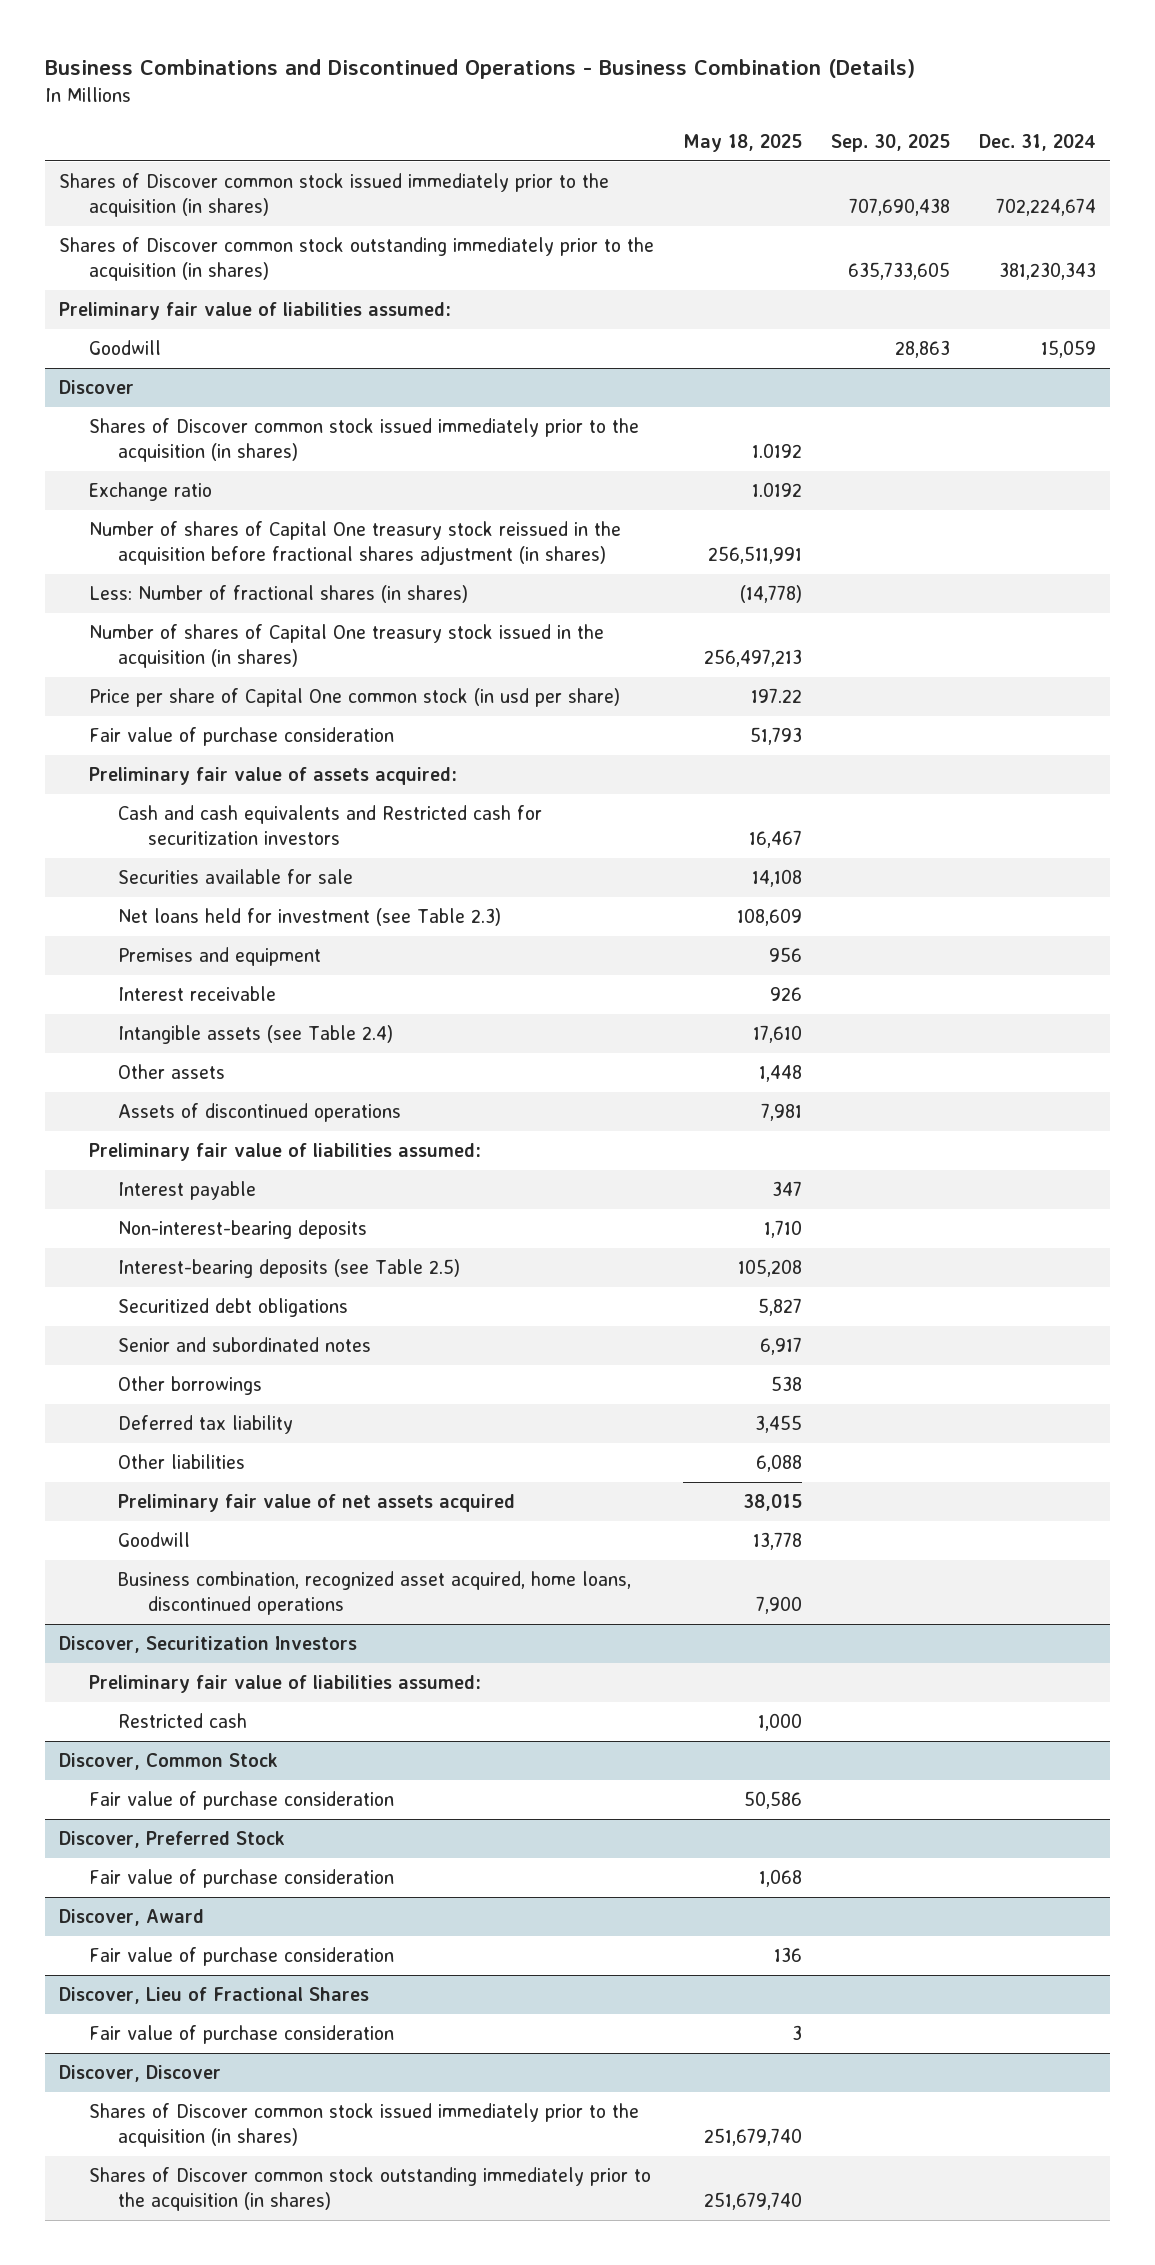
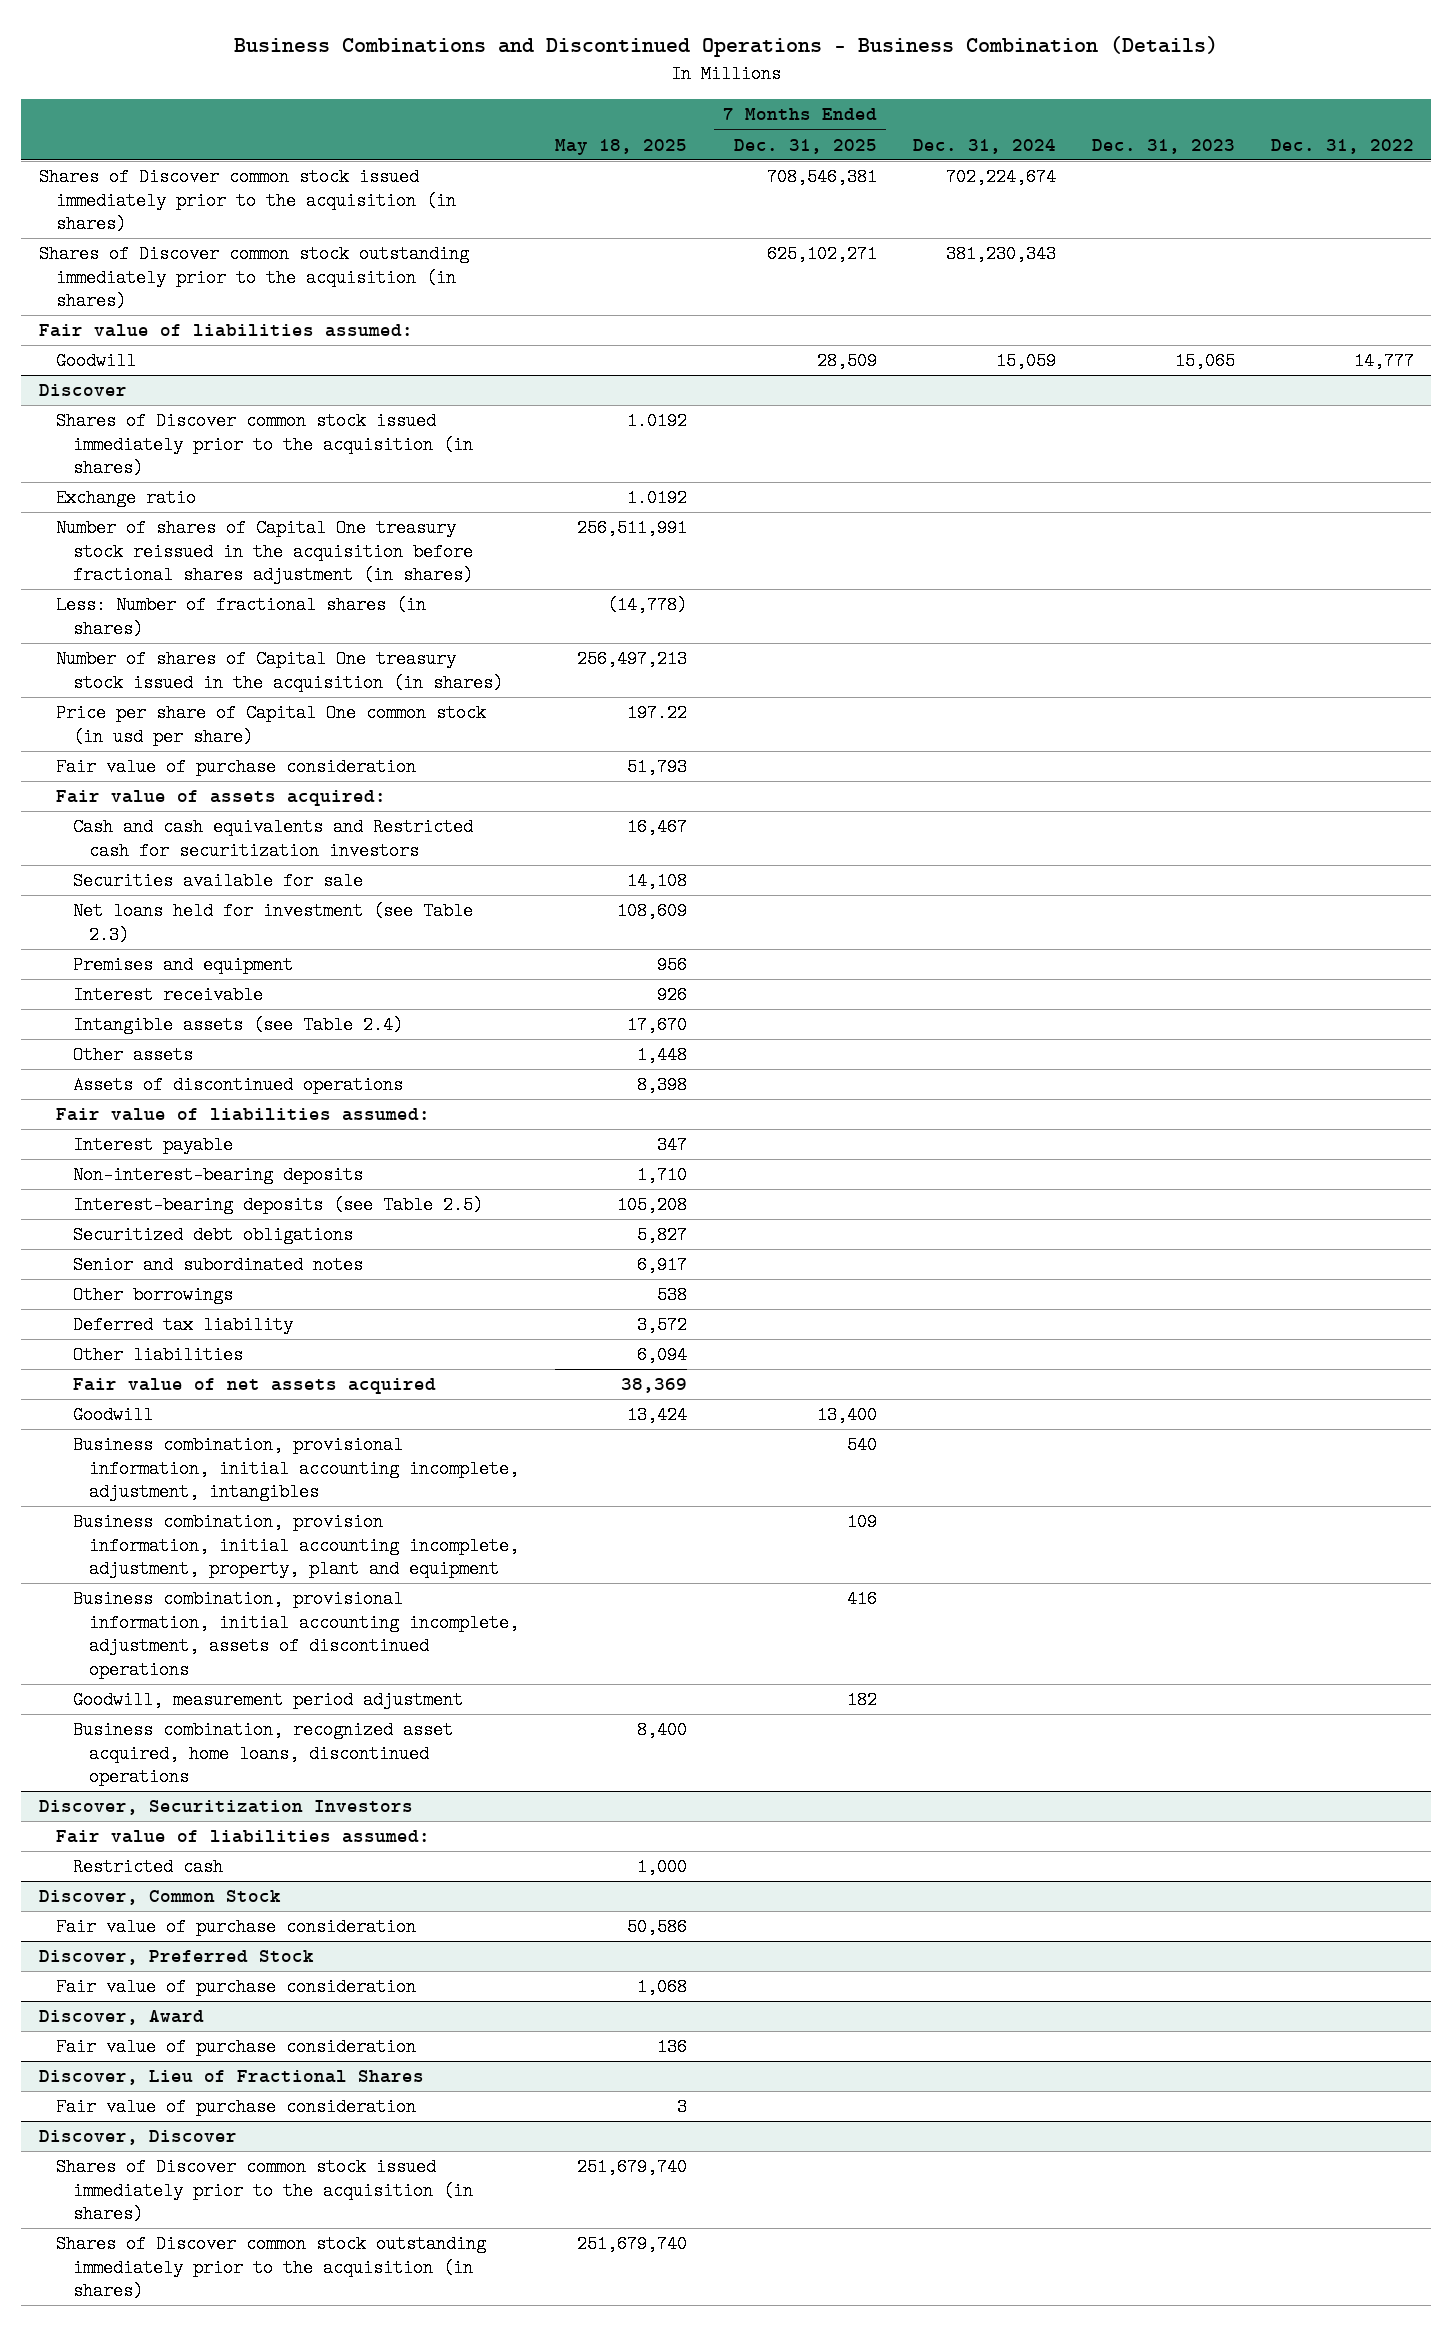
- | May 18, 2025 | Sep. 30, 2025 | Dec. 31, 2024
+ | May 18, 2025 | 7 Months Ended Dec. 31, 2025 | Dec. 31, 2024 | Dec. 31, 2023 | Dec. 31, 2022
- Preliminary fair value of liabilities assumed:
+ Fair value of liabilities assumed:
@ Discover
- Preliminary fair value of assets acquired:
+ Fair value of assets acquired:
- Intangible assets (see Table 2.4) | 17,610 | |
+ Intangible assets (see Table 2.4) | 17,670 | | | |
- Assets of discontinued operations | 7,981 | |
- Preliminary fair value of liabilities assumed:
+ Assets of discontinued operations | 8,398 | | | |
+ Fair value of liabilities assumed:
- Deferred tax liability | 3,455 | |
- Other liabilities | 6,088 | |
- Preliminary fair value of net assets acquired | 38,015 | |
- Goodwill | 13,778 | |
- Business combination, recognized asset acquired, home loans, discontinued operations | 7,900 | |
+ Deferred tax liability | 3,572 | | | |
+ Other liabilities | 6,094 | | | |
+ Fair value of net assets acquired | 38,369 | | | |
+ Goodwill | 13,424 | 13,400 | | |
+ Business combination, provisional information, initial accounting incomplete, adjustment, intangibles | | 540 | | |
+ Business combination, provision information, initial accounting incomplete, adjustment, property, plant and equipment | | 109 | | |
+ Business combination, provisional information, initial accounting incomplete, adjustment, assets of discontinued operations | | 416 | | |
+ Goodwill, measurement period adjustment | | 182 | | |
+ Business combination, recognized asset acquired, home loans, discontinued operations | 8,400 | | | |
@ Discover, Securitization Investors
- Preliminary fair value of liabilities assumed:
+ Fair value of liabilities assumed:

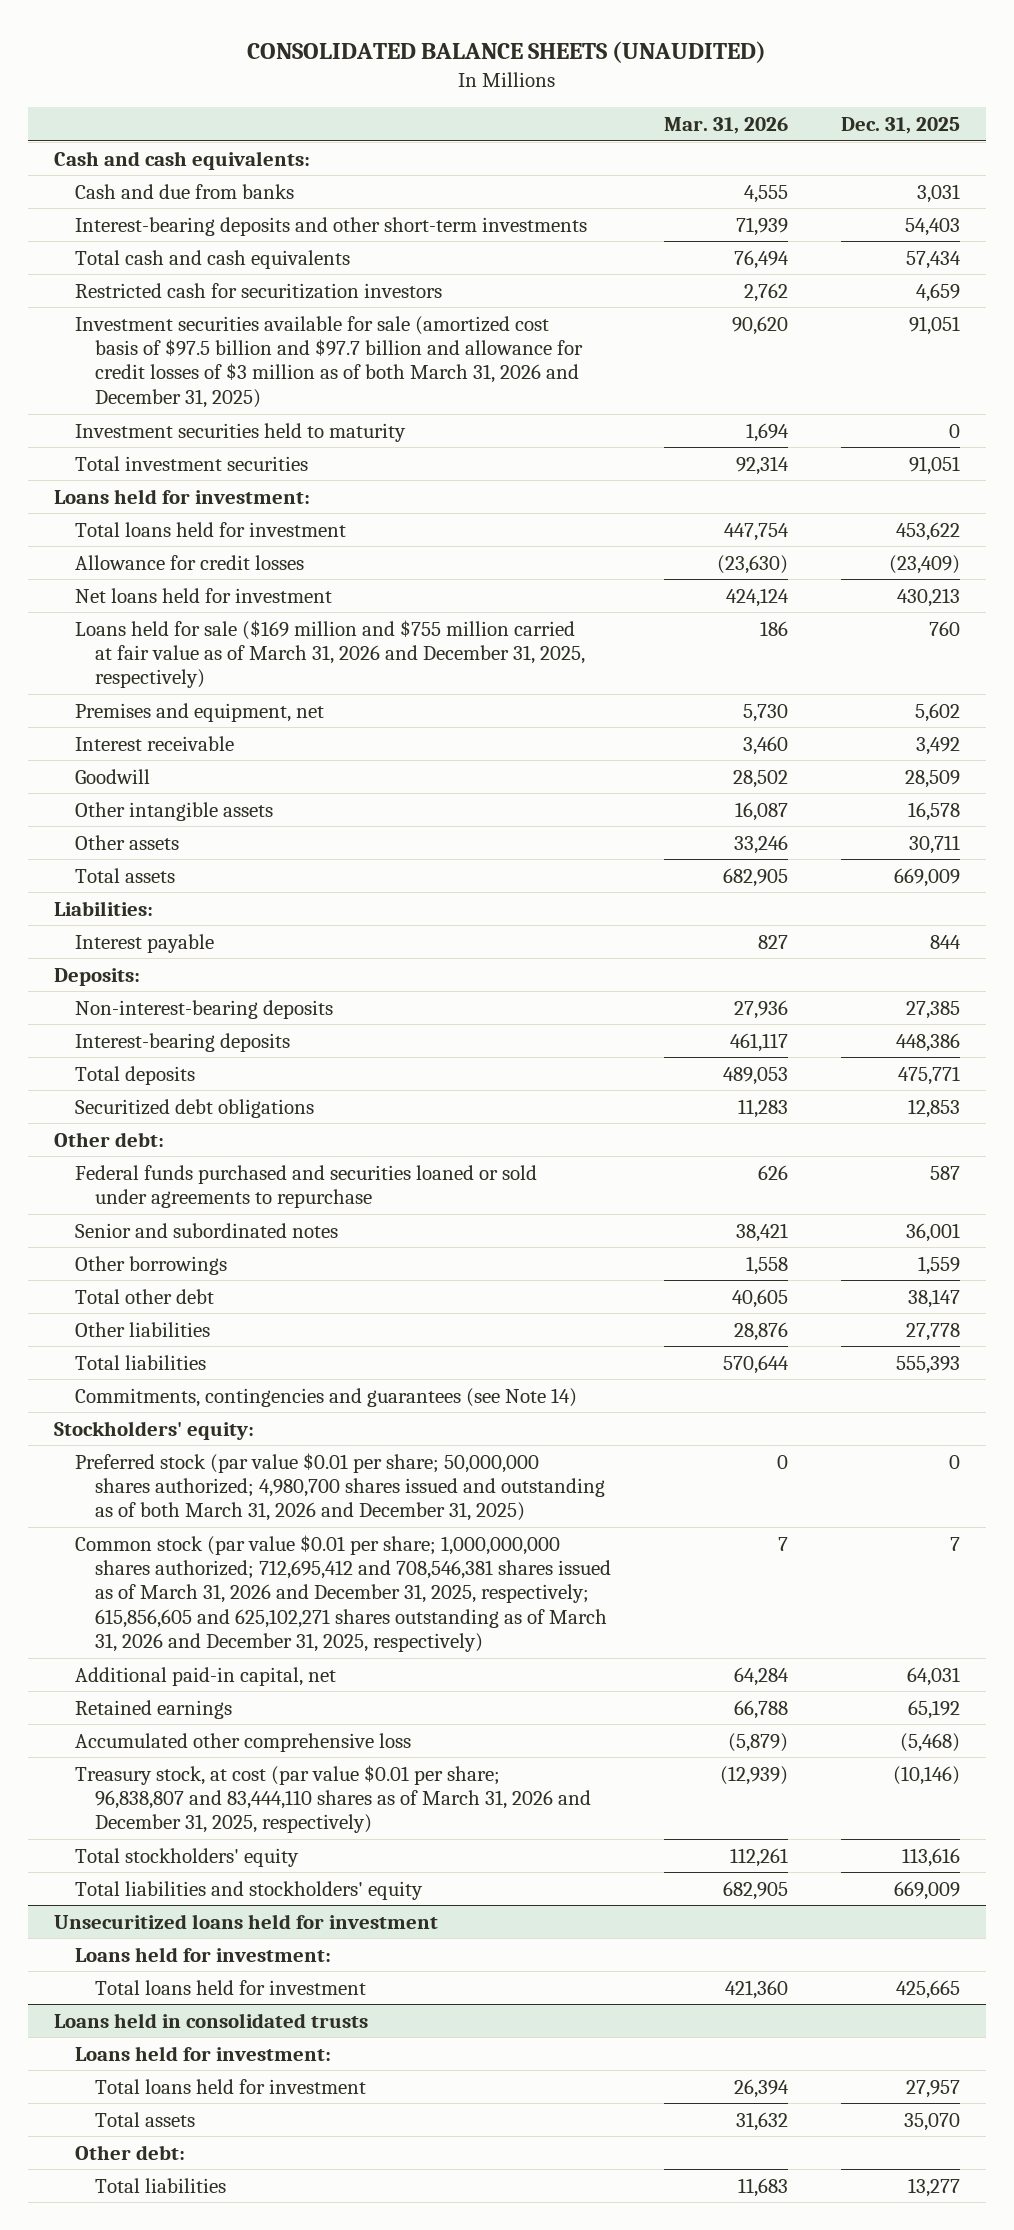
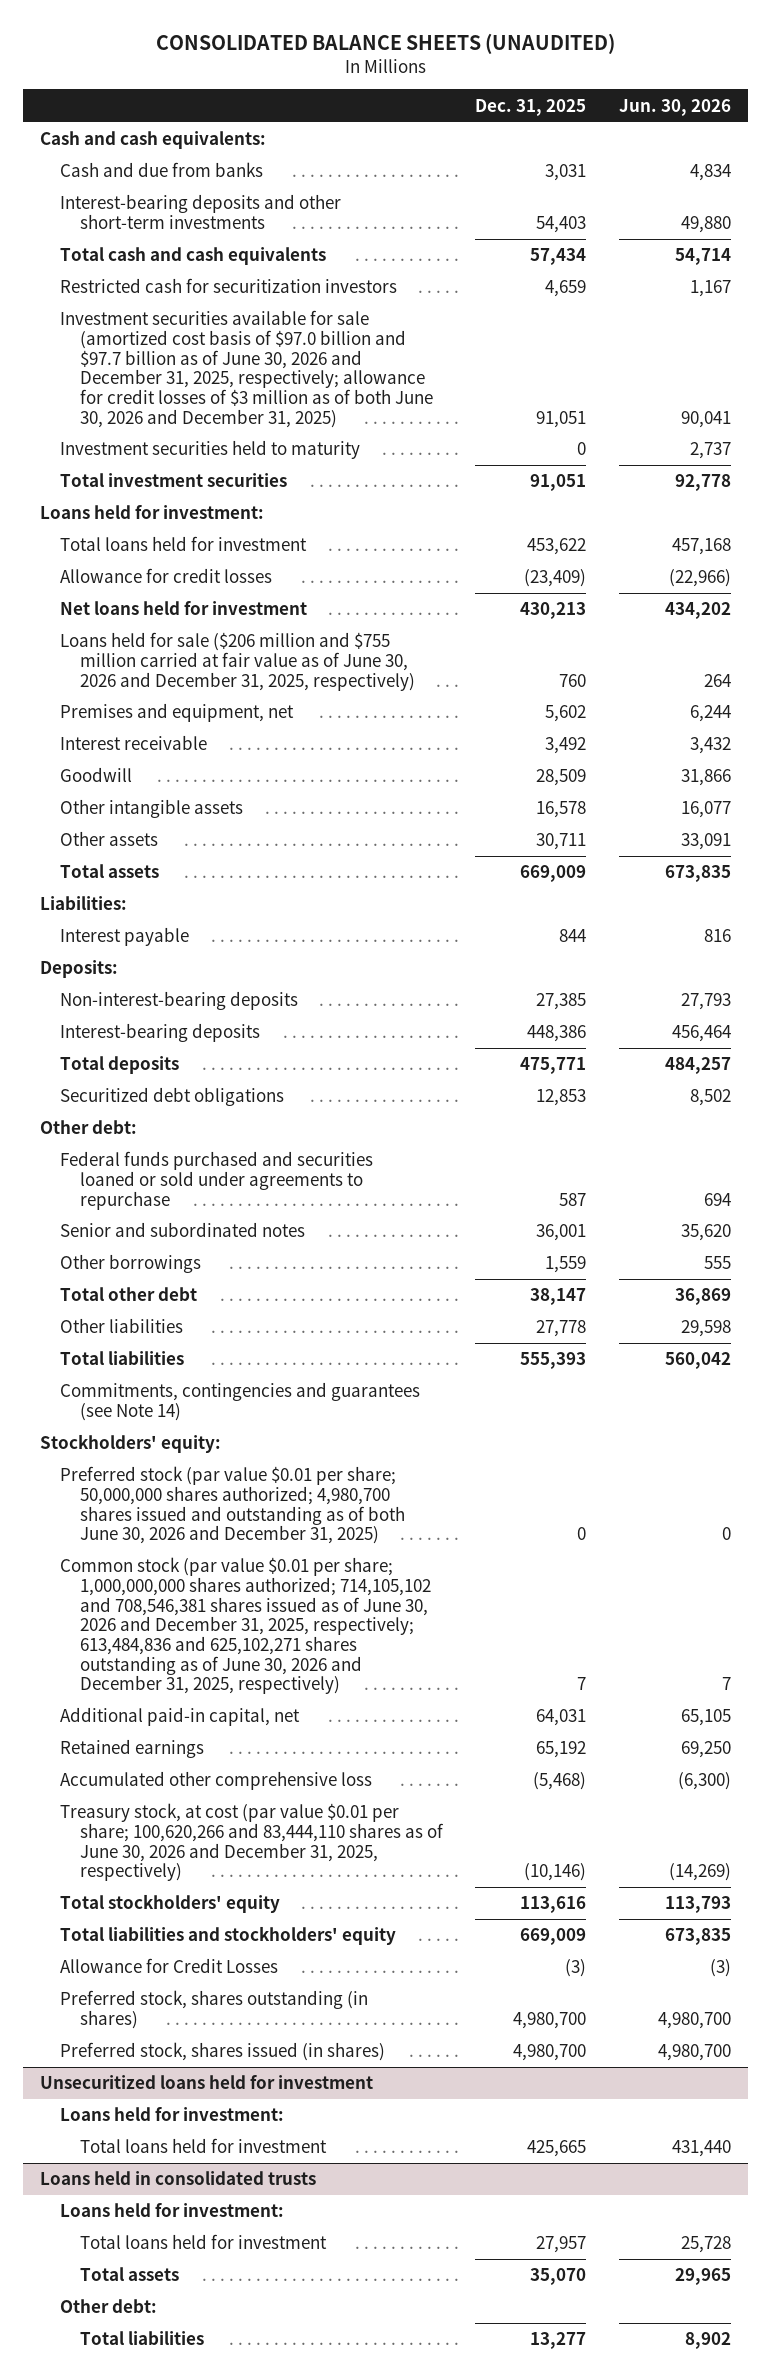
- | Mar. 31, 2026 | Dec. 31, 2025
+ | Dec. 31, 2025 | Jun. 30, 2026
- Investment securities available for sale (amortized cost basis of $97.5 billion and $97.7 billion and allowance for credit losses of $3 million as of both March 31, 2026 and December 31, 2025) | 90,620 | 91,051
+ Investment securities available for sale (amortized cost basis of $97.0 billion and $97.7 billion as of June 30, 2026 and December 31, 2025, respectively; allowance for credit losses of $3 million as of both June 30, 2026 and December 31, 2025) | 91,051 | 90,041
- Loans held for sale ($169 million and $755 million carried at fair value as of March 31, 2026 and December 31, 2025, respectively) | 186 | 760
+ Loans held for sale ($206 million and $755 million carried at fair value as of June 30, 2026 and December 31, 2025, respectively) | 760 | 264
- Preferred stock (par value $0.01 per share; 50,000,000 shares authorized; 4,980,700 shares issued and outstanding as of both March 31, 2026 and December 31, 2025) | 0 | 0
- Common stock (par value $0.01 per share; 1,000,000,000 shares authorized; 712,695,412 and 708,546,381 shares issued as of March 31, 2026 and December 31, 2025, respectively; 615,856,605 and 625,102,271 shares outstanding as of March 31, 2026 and December 31, 2025, respectively) | 7 | 7
+ Preferred stock (par value $0.01 per share; 50,000,000 shares authorized; 4,980,700 shares issued and outstanding as of both June 30, 2026 and December 31, 2025) | 0 | 0
+ Common stock (par value $0.01 per share; 1,000,000,000 shares authorized; 714,105,102 and 708,546,381 shares issued as of June 30, 2026 and December 31, 2025, respectively; 613,484,836 and 625,102,271 shares outstanding as of June 30, 2026 and December 31, 2025, respectively) | 7 | 7
- Treasury stock, at cost (par value $0.01 per share; 96,838,807 and 83,444,110 shares as of March 31, 2026 and December 31, 2025, respectively) | (12,939) | (10,146)
+ Treasury stock, at cost (par value $0.01 per share; 100,620,266 and 83,444,110 shares as of June 30, 2026 and December 31, 2025, respectively) | (10,146) | (14,269)
+ Allowance for Credit Losses | (3) | (3)
+ Preferred stock, shares outstanding (in shares) | 4,980,700 | 4,980,700
+ Preferred stock, shares issued (in shares) | 4,980,700 | 4,980,700

